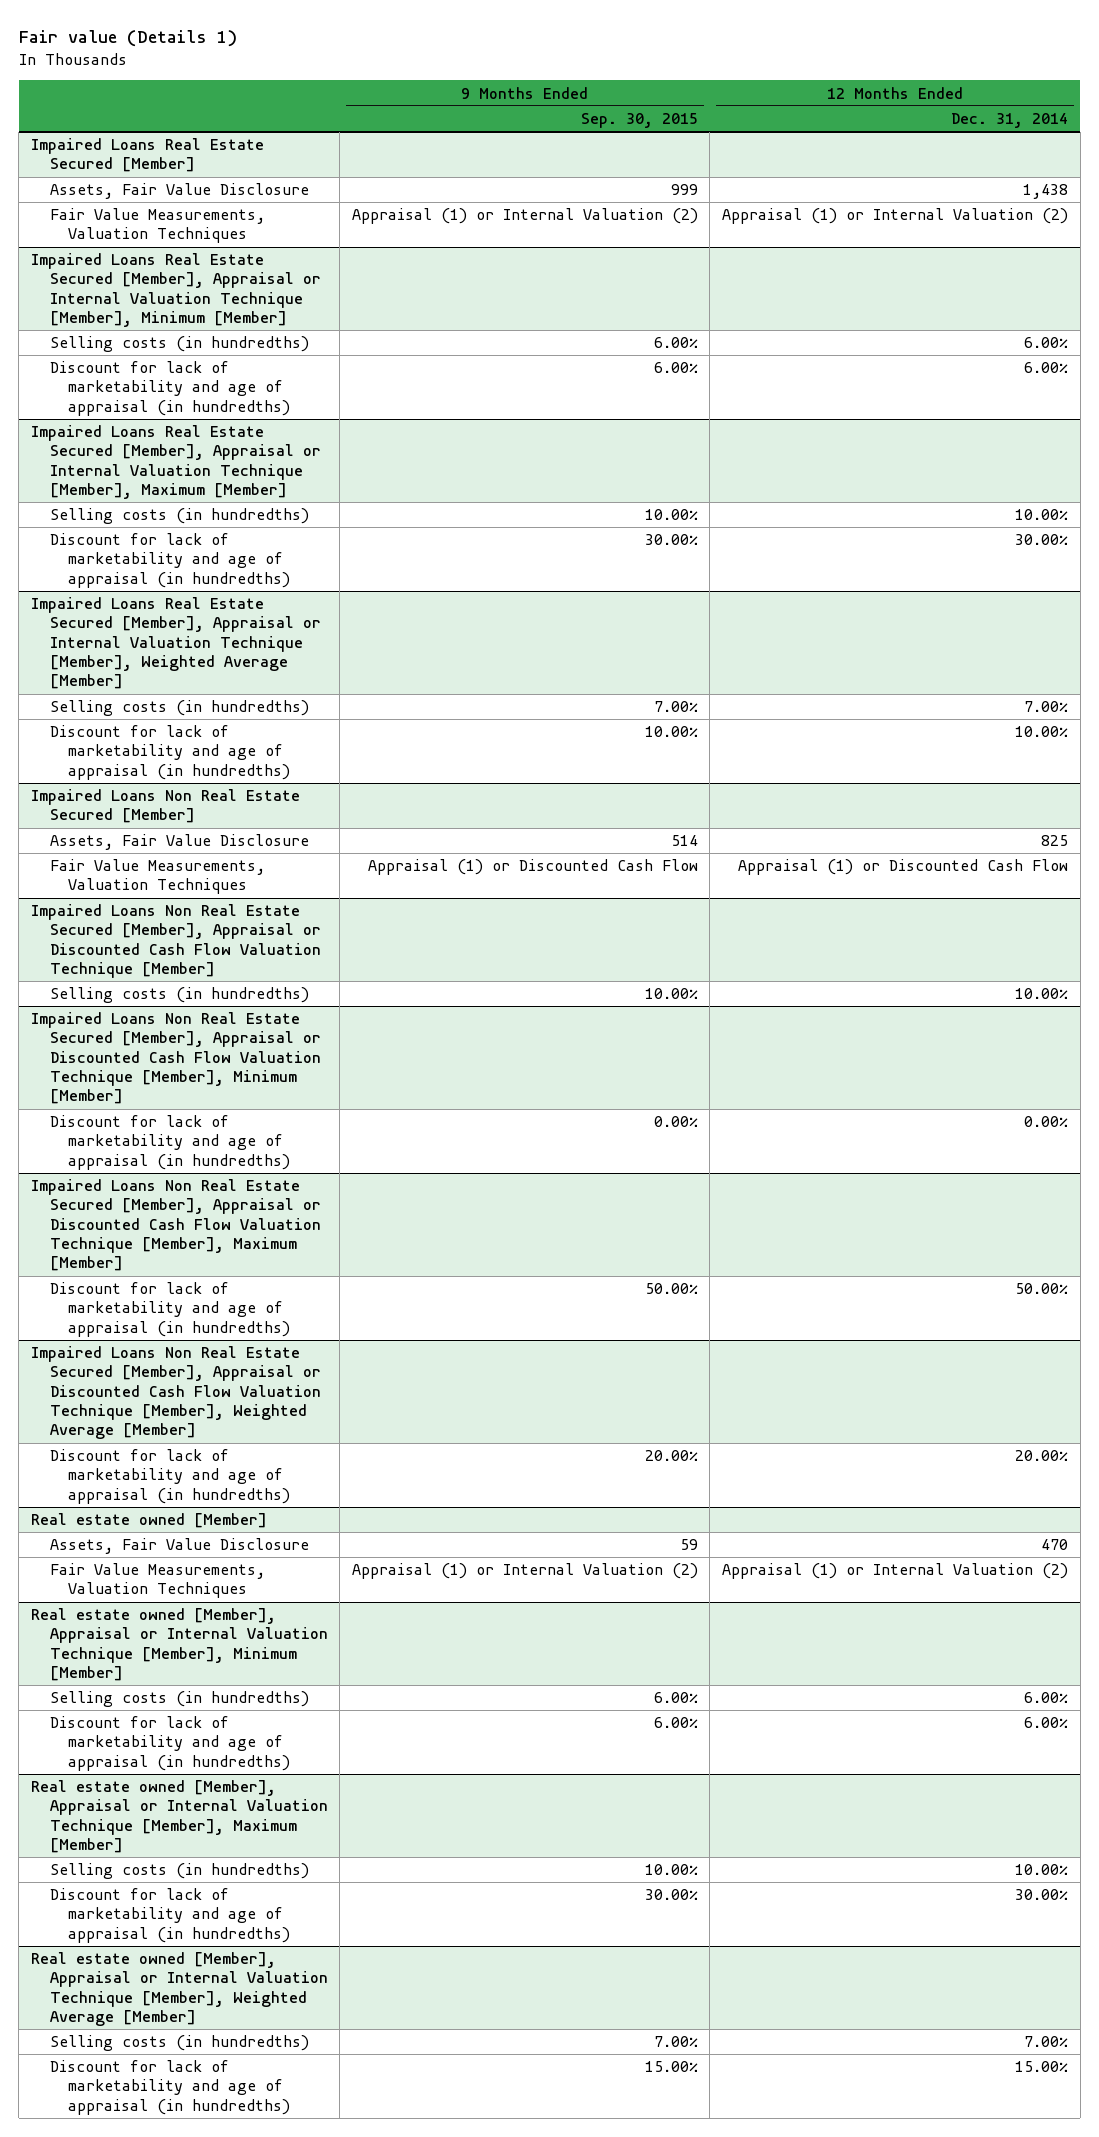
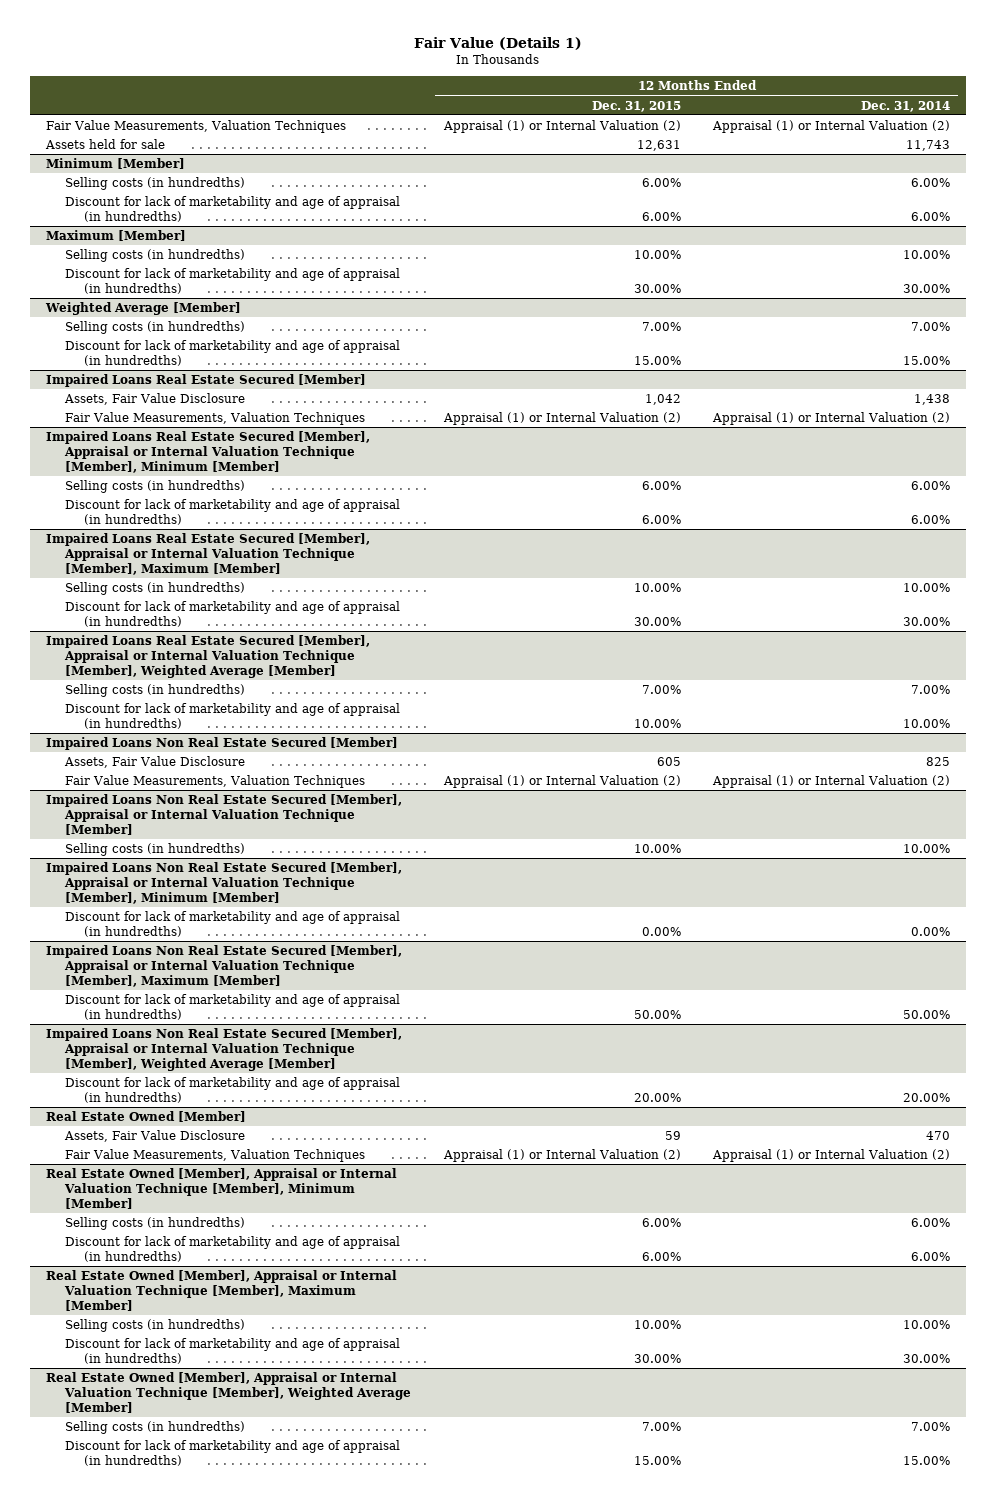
- Fair value (Details 1)
+ Fair Value (Details 1)
- | 9 Months Ended Sep. 30, 2015 | 12 Months Ended Dec. 31, 2014
+ | 12 Months Ended Dec. 31, 2015 | 12 Months Ended Dec. 31, 2014
+ Fair Value Measurements, Valuation Techniques | Appraisal (1) or Internal Valuation (2) | Appraisal (1) or Internal Valuation (2)
+ Assets held for sale | 12,631 | 11,743
+ Minimum [Member]
+ Selling costs (in hundredths) | 6.00% | 6.00%
+ Discount for lack of marketability and age of appraisal (in hundredths) | 6.00% | 6.00%
+ Maximum [Member]
+ Selling costs (in hundredths) | 10.00% | 10.00%
+ Discount for lack of marketability and age of appraisal (in hundredths) | 30.00% | 30.00%
+ Weighted Average [Member]
+ Selling costs (in hundredths) | 7.00% | 7.00%
+ Discount for lack of marketability and age of appraisal (in hundredths) | 15.00% | 15.00%
@ Impaired Loans Non Real Estate Secured [Member]
- Fair Value Measurements, Valuation Techniques | Appraisal (1) or Discounted Cash Flow | Appraisal (1) or Discounted Cash Flow
- Impaired Loans Non Real Estate Secured [Member], Appraisal or Discounted Cash Flow Valuation Technique [Member]
@ Impaired Loans Non Real Estate Secured [Member]
+ Fair Value Measurements, Valuation Techniques | Appraisal (1) or Internal Valuation (2) | Appraisal (1) or Internal Valuation (2)
+ Impaired Loans Non Real Estate Secured [Member], Appraisal or Internal Valuation Technique [Member]
- Impaired Loans Non Real Estate Secured [Member], Appraisal or Discounted Cash Flow Valuation Technique [Member], Minimum [Member]
+ Impaired Loans Non Real Estate Secured [Member], Appraisal or Internal Valuation Technique [Member], Minimum [Member]
- Impaired Loans Non Real Estate Secured [Member], Appraisal or Discounted Cash Flow Valuation Technique [Member], Maximum [Member]
+ Impaired Loans Non Real Estate Secured [Member], Appraisal or Internal Valuation Technique [Member], Maximum [Member]
- Impaired Loans Non Real Estate Secured [Member], Appraisal or Discounted Cash Flow Valuation Technique [Member], Weighted Average [Member]
+ Impaired Loans Non Real Estate Secured [Member], Appraisal or Internal Valuation Technique [Member], Weighted Average [Member]
- Real estate owned [Member]
+ Real Estate Owned [Member]
- Real estate owned [Member], Appraisal or Internal Valuation Technique [Member], Minimum [Member]
+ Real Estate Owned [Member], Appraisal or Internal Valuation Technique [Member], Minimum [Member]
- Real estate owned [Member], Appraisal or Internal Valuation Technique [Member], Maximum [Member]
+ Real Estate Owned [Member], Appraisal or Internal Valuation Technique [Member], Maximum [Member]
- Real estate owned [Member], Appraisal or Internal Valuation Technique [Member], Weighted Average [Member]
+ Real Estate Owned [Member], Appraisal or Internal Valuation Technique [Member], Weighted Average [Member]

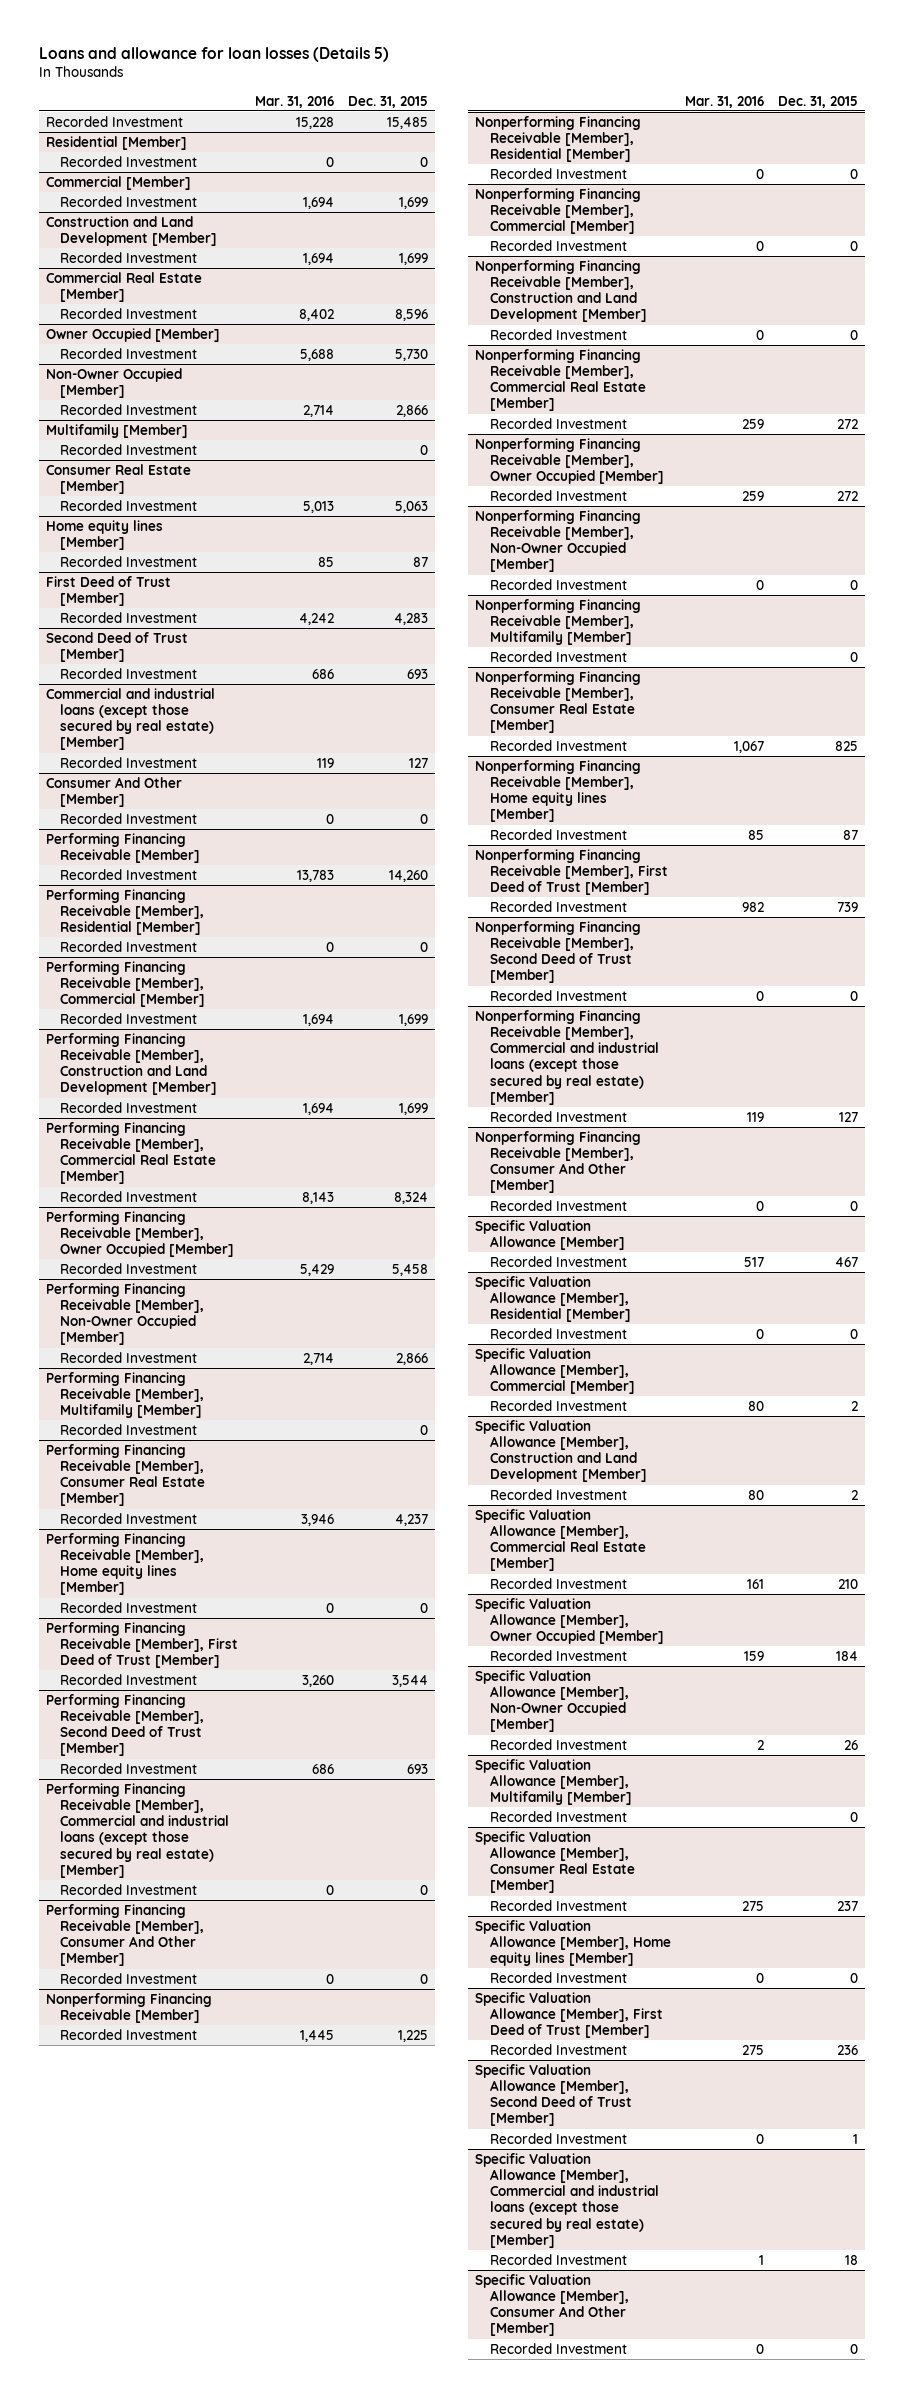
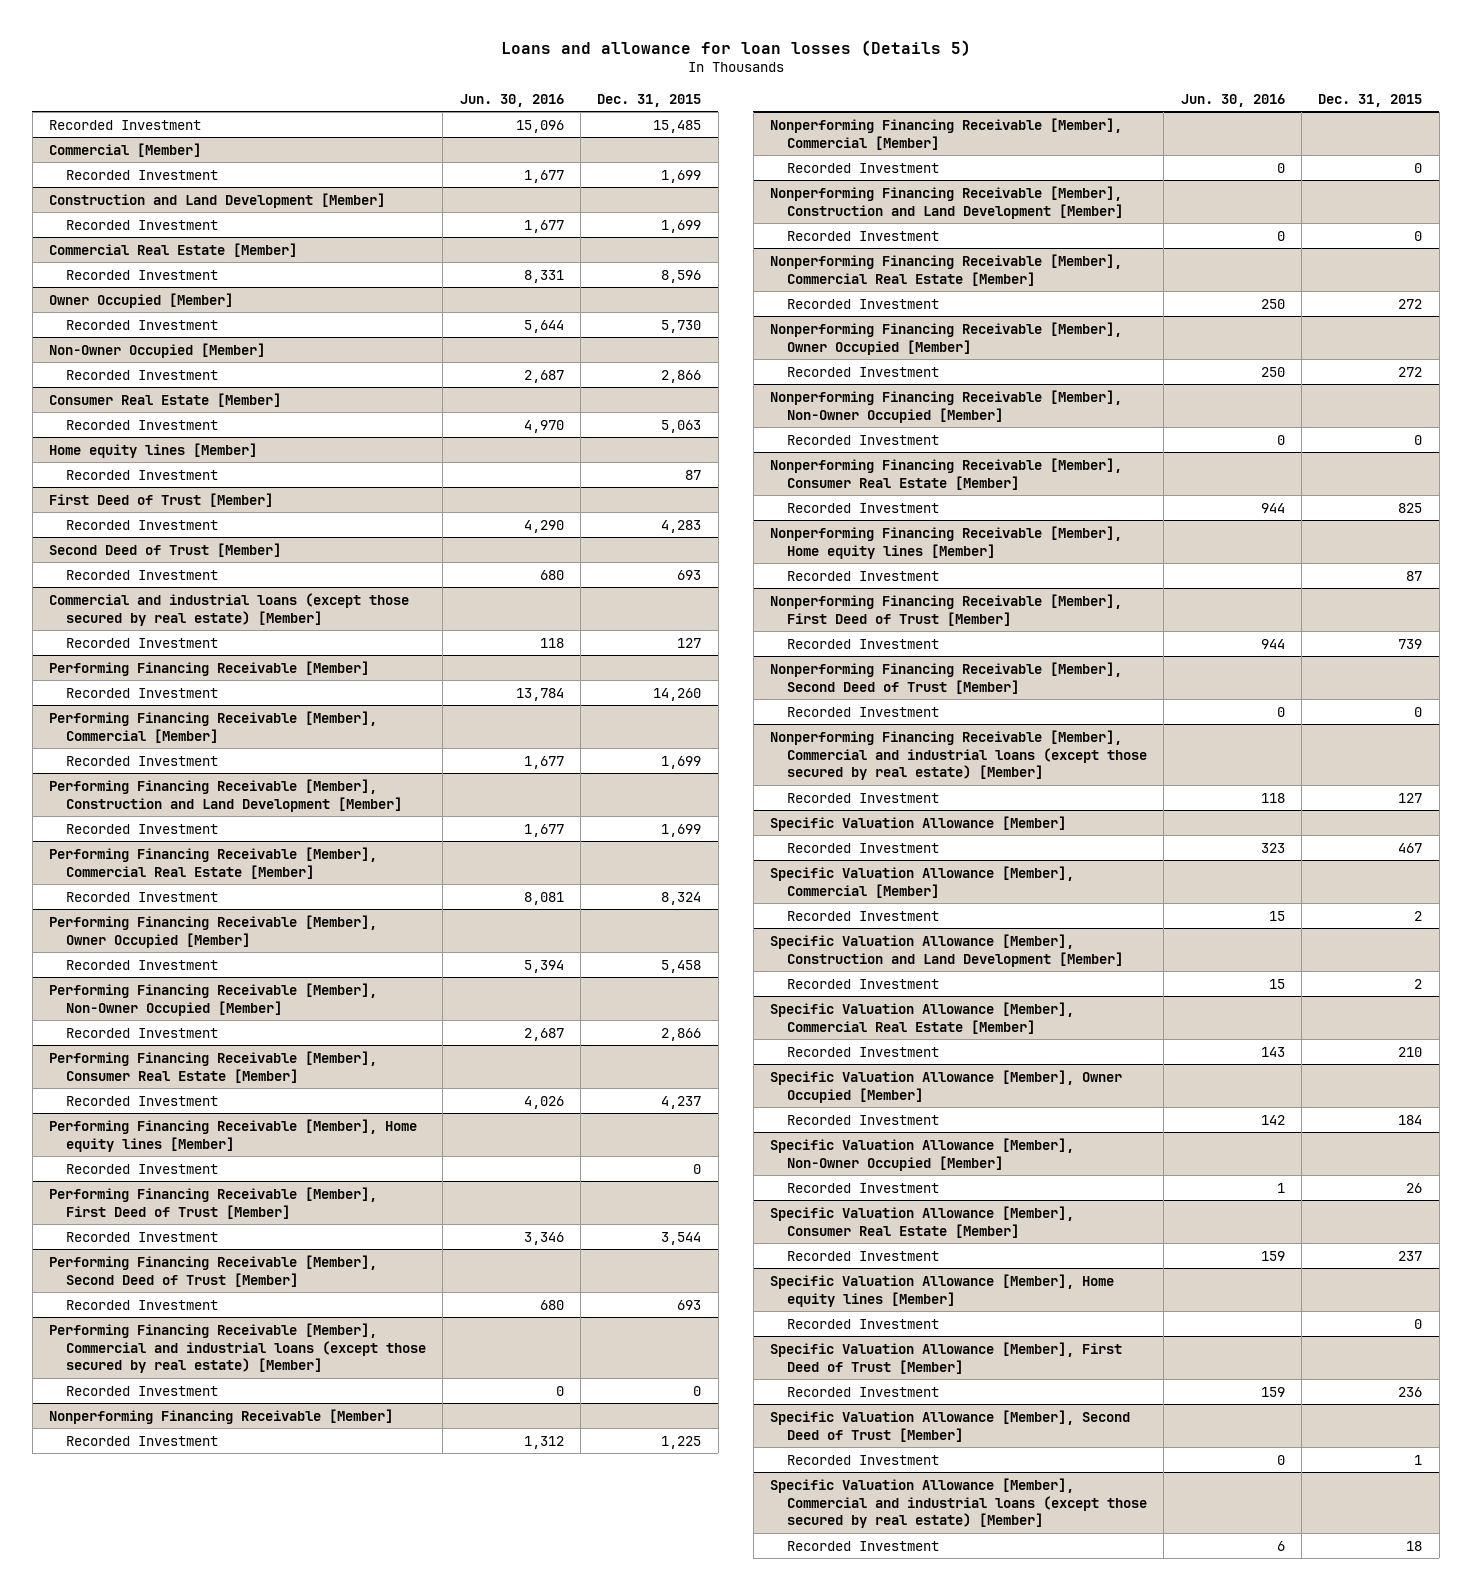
- | Mar. 31, 2016 | Dec. 31, 2015
+ | Jun. 30, 2016 | Dec. 31, 2015
- Residential [Member]
- Recorded Investment | 0 | 0
- Multifamily [Member]
- Recorded Investment | | 0
- Consumer And Other [Member]
- Recorded Investment | 0 | 0
- Performing Financing Receivable [Member], Residential [Member]
- Recorded Investment | 0 | 0
- Performing Financing Receivable [Member], Multifamily [Member]
- Recorded Investment | | 0
- Performing Financing Receivable [Member], Consumer And Other [Member]
- Recorded Investment | 0 | 0
- Nonperforming Financing Receivable [Member], Residential [Member]
- Recorded Investment | 0 | 0
- Nonperforming Financing Receivable [Member], Multifamily [Member]
- Recorded Investment | | 0
- Nonperforming Financing Receivable [Member], Consumer And Other [Member]
- Recorded Investment | 0 | 0
- Specific Valuation Allowance [Member], Residential [Member]
- Recorded Investment | 0 | 0
- Specific Valuation Allowance [Member], Multifamily [Member]
- Recorded Investment | | 0
- Specific Valuation Allowance [Member], Consumer And Other [Member]
- Recorded Investment | 0 | 0

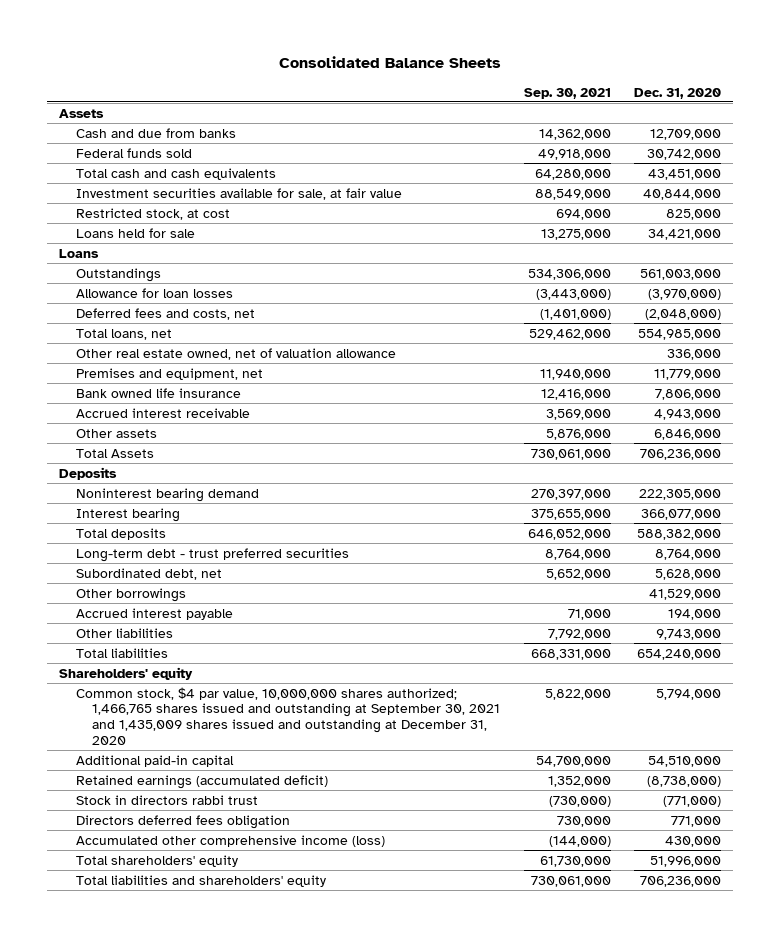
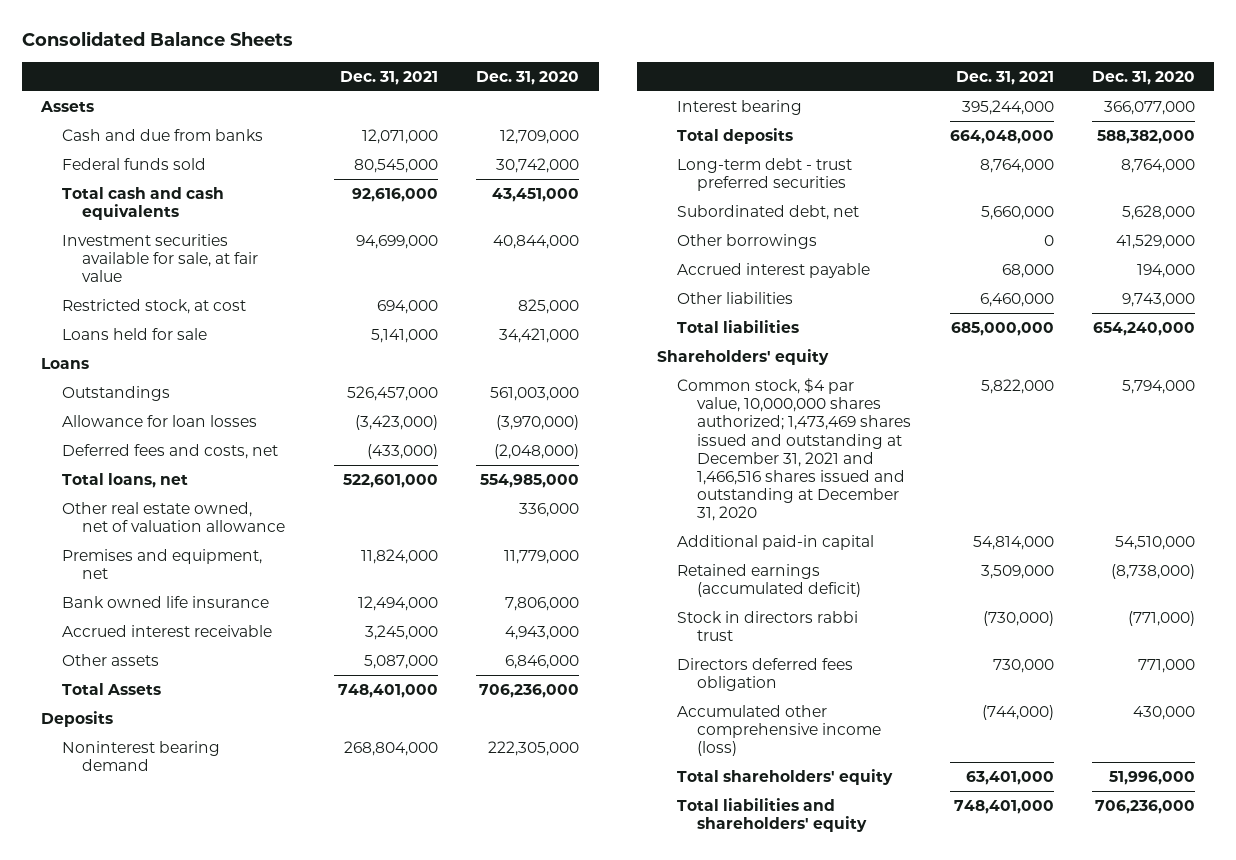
- | Sep. 30, 2021 | Dec. 31, 2020
+ | Dec. 31, 2021 | Dec. 31, 2020
- Common stock, $4 par value, 10,000,000 shares authorized; 1,466,765 shares issued and outstanding at September 30, 2021 and 1,435,009 shares issued and outstanding at December 31, 2020 | 5,822,000 | 5,794,000
+ Common stock, $4 par value, 10,000,000 shares authorized; 1,473,469 shares issued and outstanding at December 31, 2021 and 1,466,516 shares issued and outstanding at December 31, 2020 | 5,822,000 | 5,794,000

